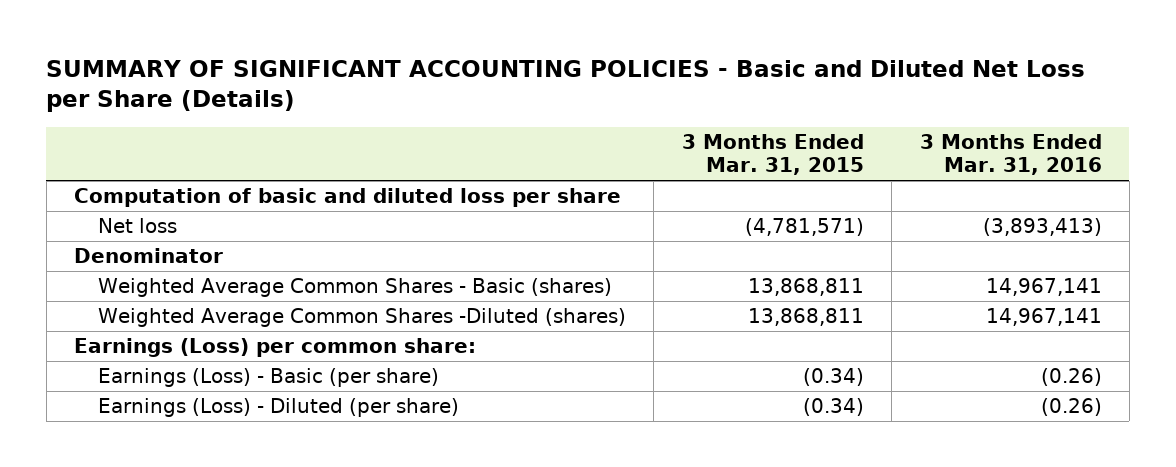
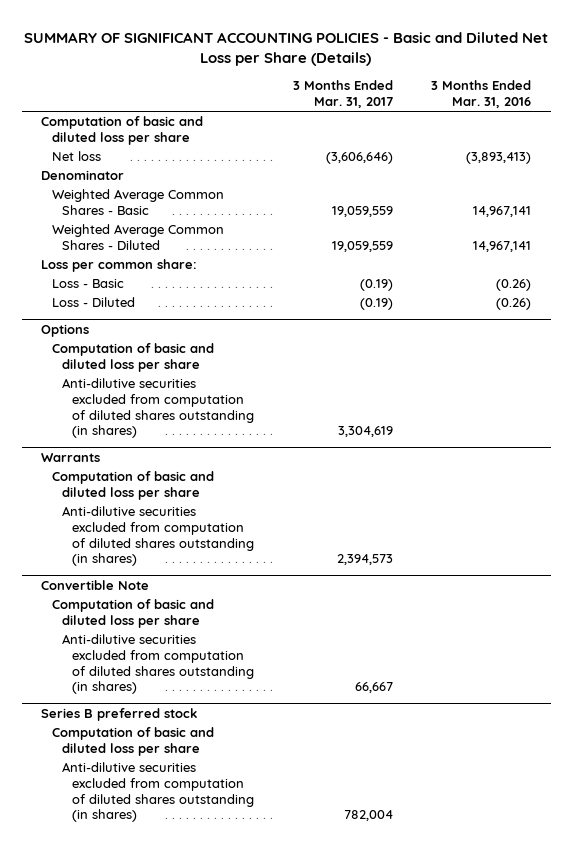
- | 3 Months Ended Mar. 31, 2015 | 3 Months Ended Mar. 31, 2016
+ | 3 Months Ended Mar. 31, 2017 | 3 Months Ended Mar. 31, 2016
- Weighted Average Common Shares - Basic (shares) | 13,868,811 | 14,967,141
- Weighted Average Common Shares -Diluted (shares) | 13,868,811 | 14,967,141
- Earnings (Loss) per common share:
- Earnings (Loss) - Basic (per share) | (0.34) | (0.26)
- Earnings (Loss) - Diluted (per share) | (0.34) | (0.26)
+ Weighted Average Common Shares - Basic | 19,059,559 | 14,967,141
+ Weighted Average Common Shares - Diluted | 19,059,559 | 14,967,141
+ Loss per common share:
+ Loss - Basic | (0.19) | (0.26)
+ Loss - Diluted | (0.19) | (0.26)
+ Options
+ Computation of basic and diluted loss per share
+ Anti-dilutive securities excluded from computation of diluted shares outstanding (in shares) | 3,304,619 |
+ Warrants
+ Computation of basic and diluted loss per share
+ Anti-dilutive securities excluded from computation of diluted shares outstanding (in shares) | 2,394,573 |
+ Convertible Note
+ Computation of basic and diluted loss per share
+ Anti-dilutive securities excluded from computation of diluted shares outstanding (in shares) | 66,667 |
+ Series B preferred stock
+ Computation of basic and diluted loss per share
+ Anti-dilutive securities excluded from computation of diluted shares outstanding (in shares) | 782,004 |

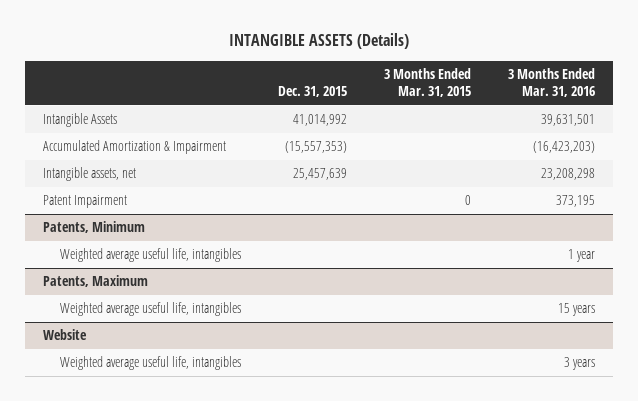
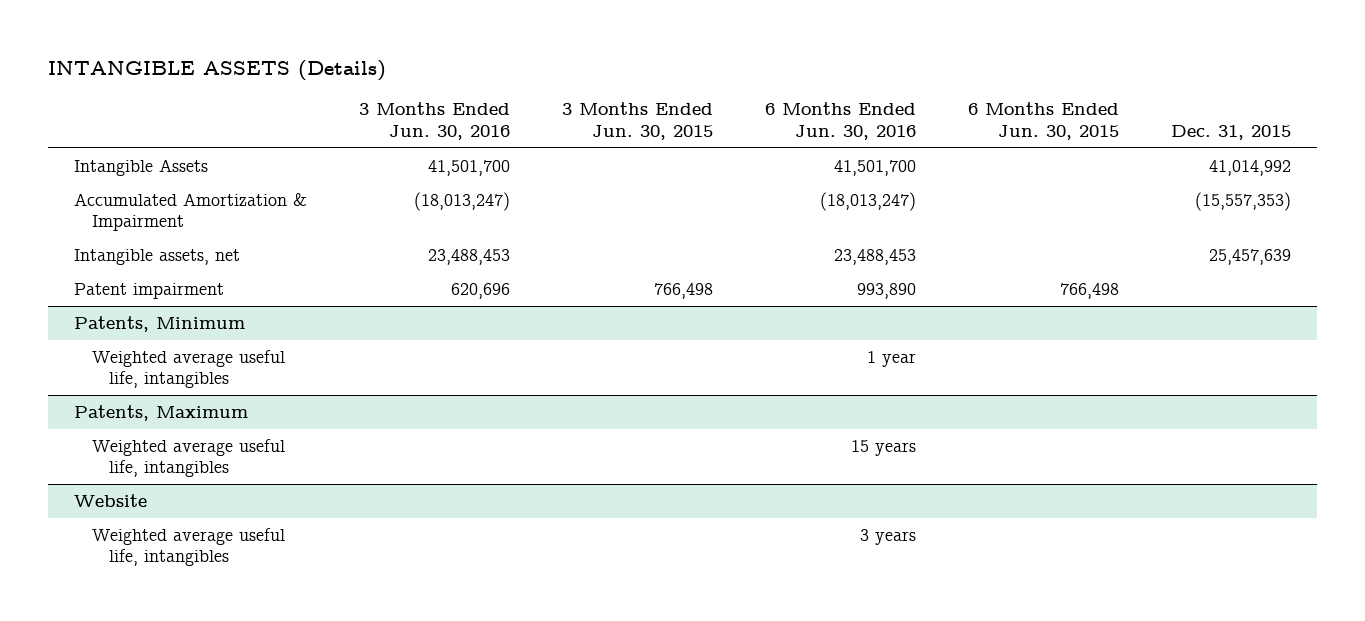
- | Dec. 31, 2015 | 3 Months Ended Mar. 31, 2015 | 3 Months Ended Mar. 31, 2016
+ | 3 Months Ended Jun. 30, 2016 | 3 Months Ended Jun. 30, 2015 | 6 Months Ended Jun. 30, 2016 | 6 Months Ended Jun. 30, 2015 | Dec. 31, 2015
- Patent Impairment | | 0 | 373,195
+ Patent impairment | 620,696 | 766,498 | 993,890 | 766,498 |

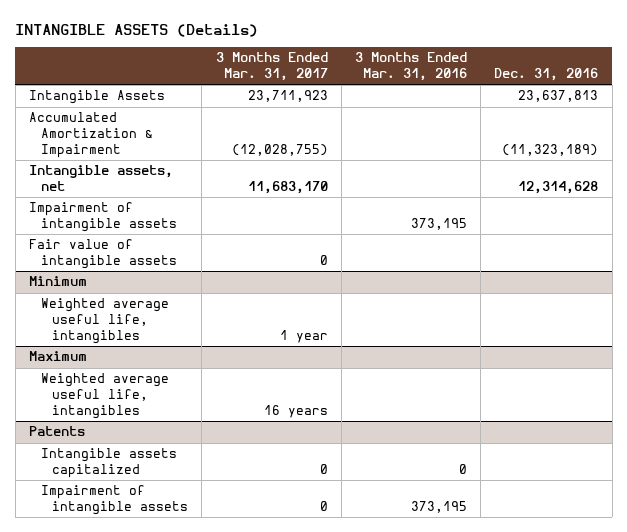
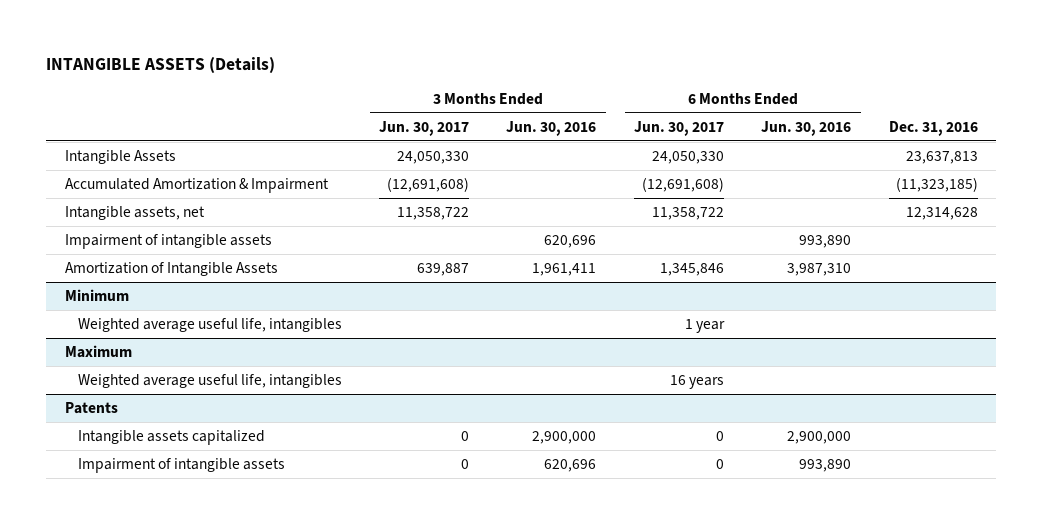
- | 3 Months Ended Mar. 31, 2017 | 3 Months Ended Mar. 31, 2016 | Dec. 31, 2016
+ | 3 Months Ended Jun. 30, 2017 | 3 Months Ended Jun. 30, 2016 | 6 Months Ended Jun. 30, 2017 | 6 Months Ended Jun. 30, 2016 | Dec. 31, 2016
- Accumulated Amortization & Impairment | (12,028,755) | | (11,323,189)
+ Accumulated Amortization & Impairment | (12,691,608) | | (12,691,608) | | (11,323,185)
- Fair value of intangible assets | 0 | |
+ Amortization of Intangible Assets | 639,887 | 1,961,411 | 1,345,846 | 3,987,310 |

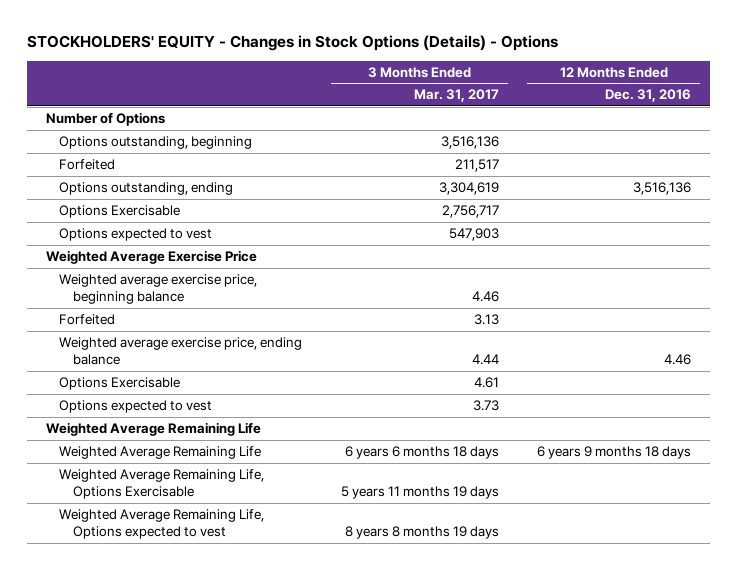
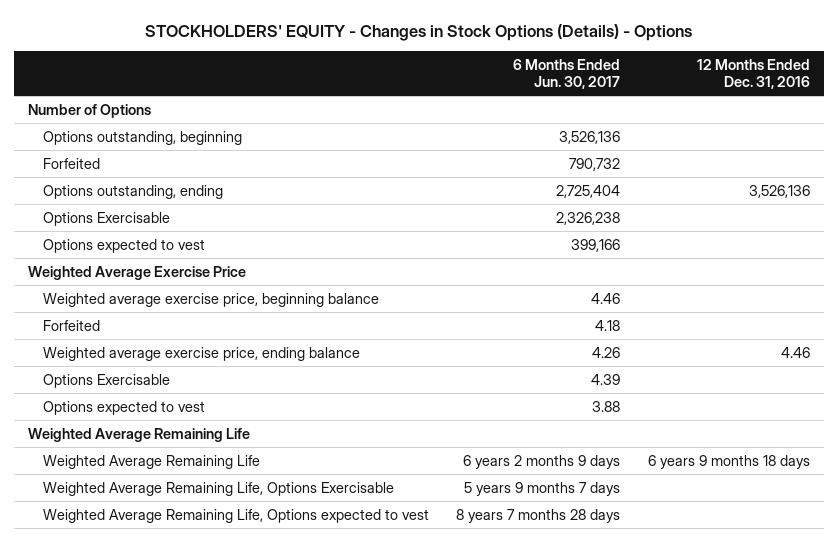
- | 3 Months Ended Mar. 31, 2017 | 12 Months Ended Dec. 31, 2016
+ | 6 Months Ended Jun. 30, 2017 | 12 Months Ended Dec. 31, 2016
- Options outstanding, ending | 3,304,619 | 3,516,136
+ Options outstanding, ending | 2,725,404 | 3,526,136

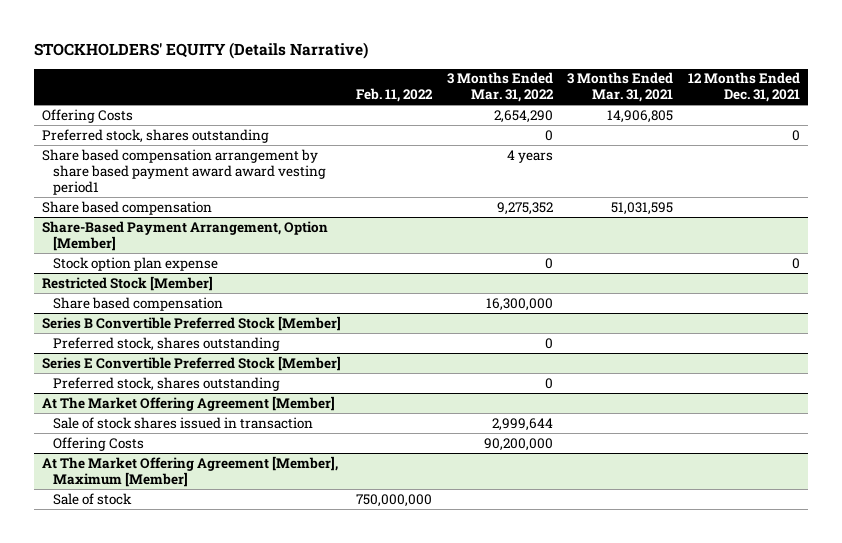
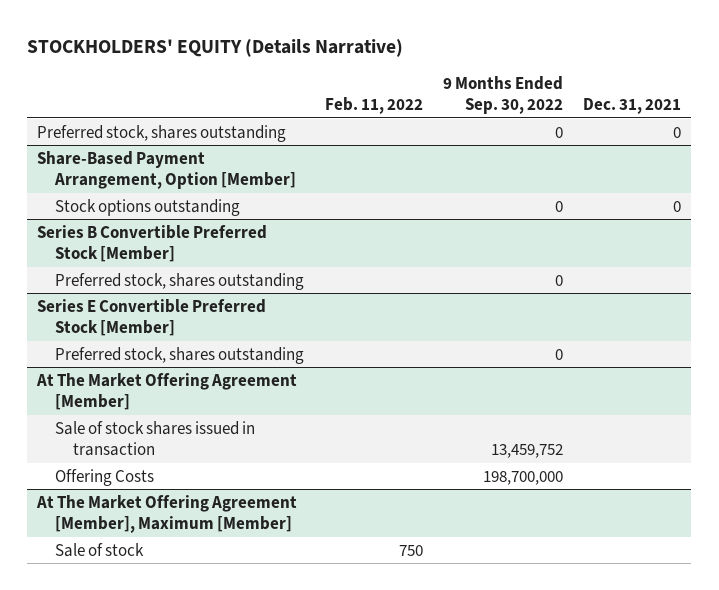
- | Feb. 11, 2022 | 3 Months Ended Mar. 31, 2022 | 3 Months Ended Mar. 31, 2021 | 12 Months Ended Dec. 31, 2021
+ | Feb. 11, 2022 | 9 Months Ended Sep. 30, 2022 | Dec. 31, 2021
- Offering Costs | | 2,654,290 | 14,906,805 |
- Share based compensation arrangement by share based payment award award vesting period1 | | 4 years | |
- Share based compensation | | 9,275,352 | 51,031,595 |
@ Share-Based Payment Arrangement, Option [Member]
- Stock option plan expense | | 0 | | 0
- Restricted Stock [Member]
- Share based compensation | | 16,300,000 | |
@ Share-Based Payment Arrangement, Option [Member]
+ Stock options outstanding | | 0 | 0
@ At The Market Offering Agreement [Member], Maximum [Member]
- Sale of stock | 750,000,000 | | |
+ Sale of stock | 750 | |

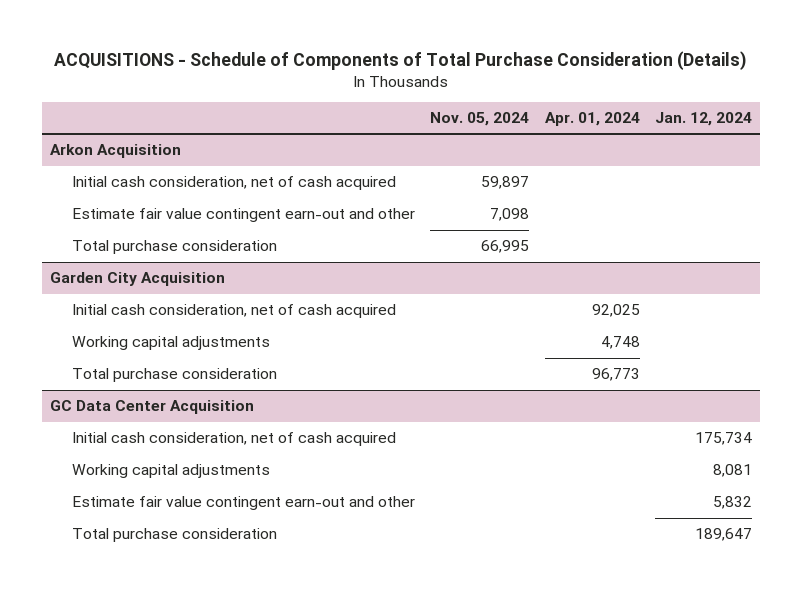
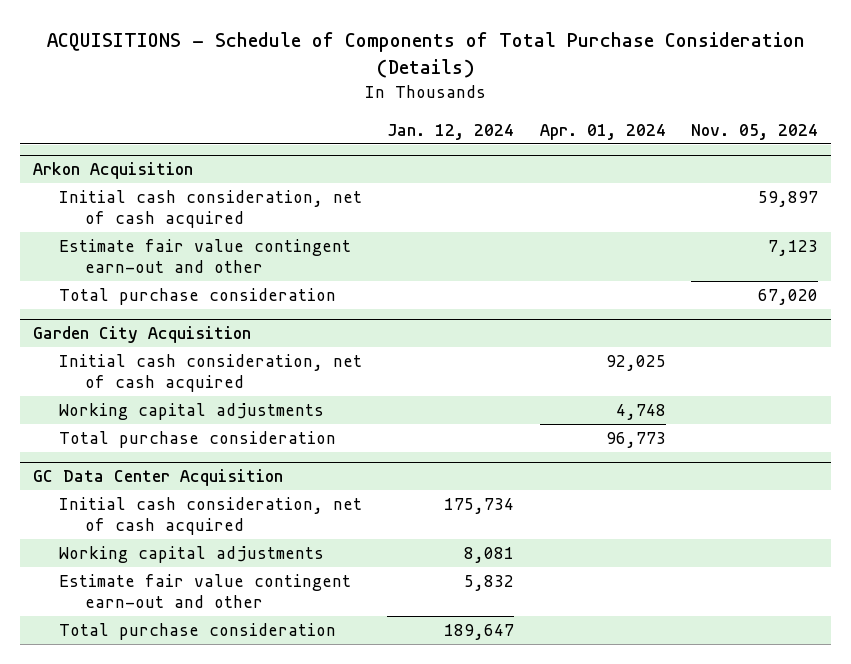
- | Nov. 05, 2024 | Apr. 01, 2024 | Jan. 12, 2024
+ | Jan. 12, 2024 | Apr. 01, 2024 | Nov. 05, 2024
@ Arkon Acquisition
- Estimate fair value contingent earn-out and other | 7,098 | |
- Total purchase consideration | 66,995 | |
+ Estimate fair value contingent earn-out and other | | | 7,123
+ Total purchase consideration | | | 67,020

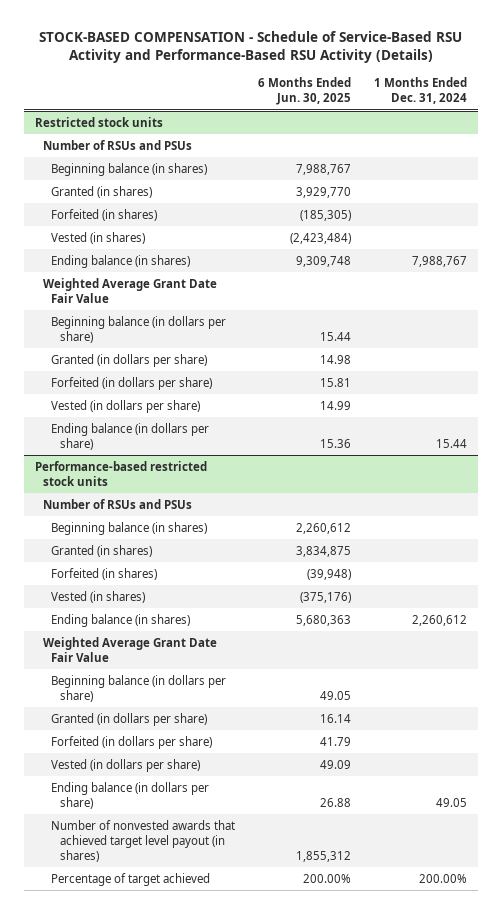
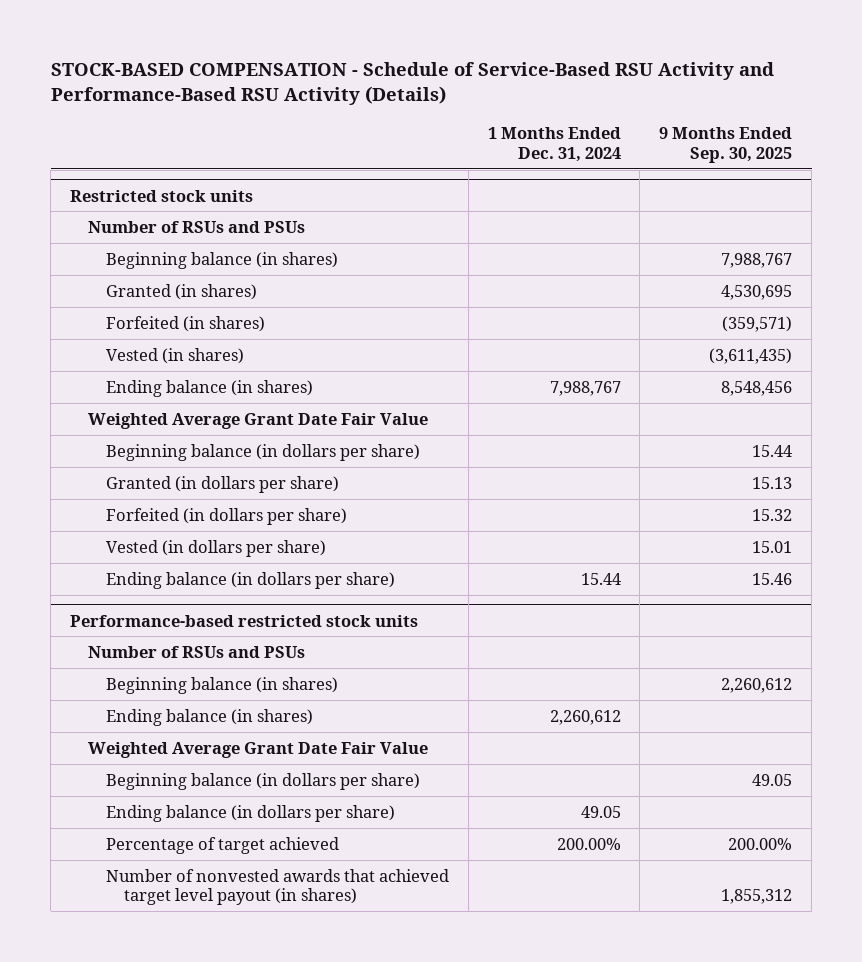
- | 6 Months Ended Jun. 30, 2025 | 1 Months Ended Dec. 31, 2024
+ | 1 Months Ended Dec. 31, 2024 | 9 Months Ended Sep. 30, 2025
@ Performance-based restricted stock units
- Granted (in shares) | 3,834,875 |
- Forfeited (in shares) | (39,948) |
- Vested (in shares) | (375,176) |
- Granted (in dollars per share) | 16.14 |
- Forfeited (in dollars per share) | 41.79 |
- Vested (in dollars per share) | 49.09 |
moved down: Number of nonvested awards that achieved target level payout (in shares) | | 1,855,312

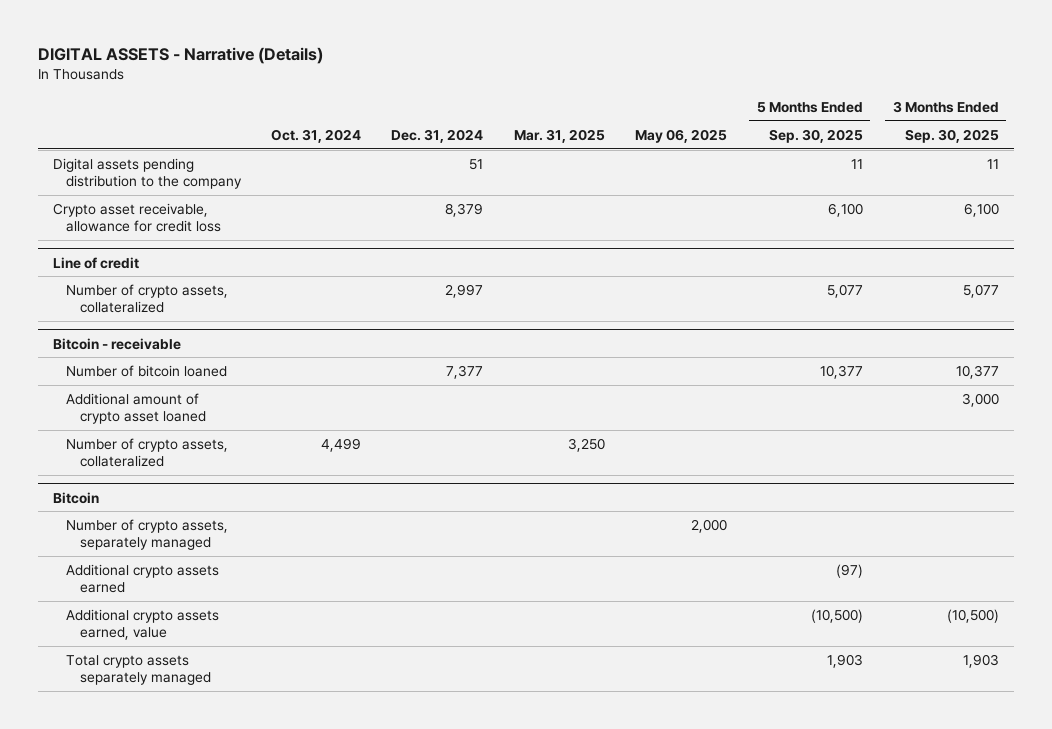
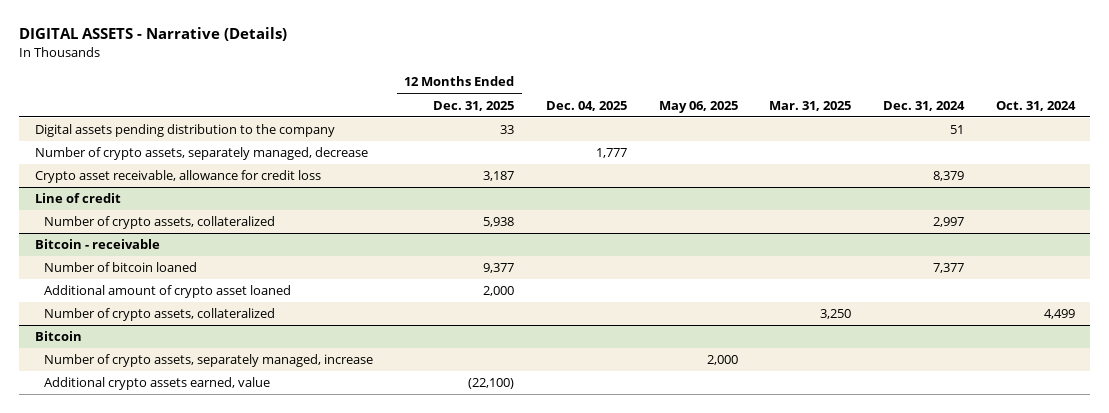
- | Oct. 31, 2024 | Dec. 31, 2024 | Mar. 31, 2025 | May 06, 2025 | 5 Months Ended Sep. 30, 2025 | 3 Months Ended Sep. 30, 2025
+ | 12 Months Ended Dec. 31, 2025 | Dec. 04, 2025 | May 06, 2025 | Mar. 31, 2025 | Dec. 31, 2024 | Oct. 31, 2024
+ Number of crypto assets, separately managed, decrease | | 1,777 | | | |
@ Bitcoin
- Number of crypto assets, separately managed | | | | 2,000 | |
- Additional crypto assets earned | | | | | (97) |
+ Number of crypto assets, separately managed, increase | | | 2,000 | | |
- Total crypto assets separately managed | | | | | 1,903 | 1,903

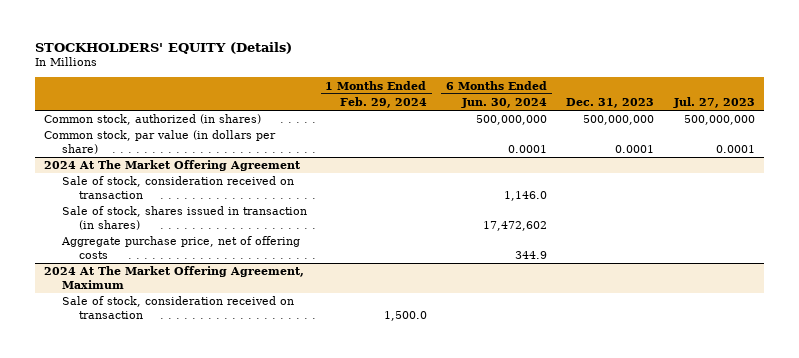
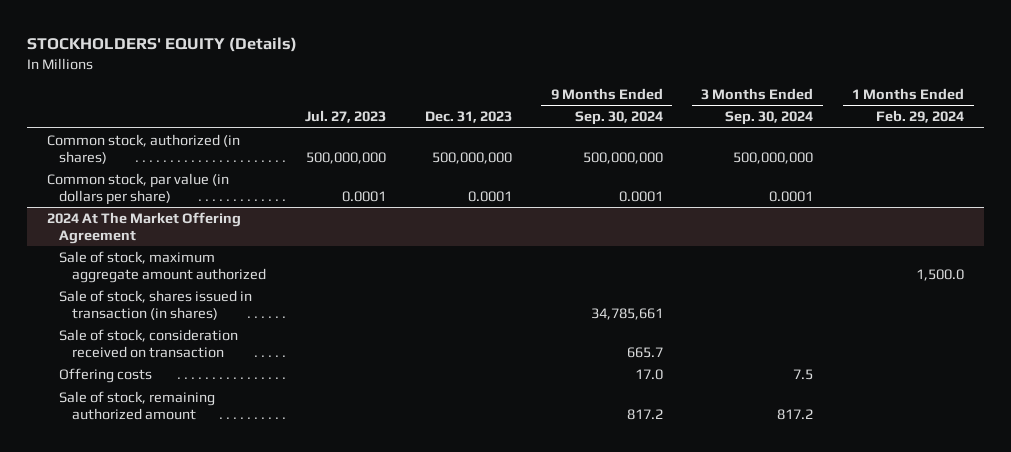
- | 1 Months Ended Feb. 29, 2024 | 6 Months Ended Jun. 30, 2024 | Dec. 31, 2023 | Jul. 27, 2023
+ | Jul. 27, 2023 | Dec. 31, 2023 | 9 Months Ended Sep. 30, 2024 | 3 Months Ended Sep. 30, 2024 | 1 Months Ended Feb. 29, 2024
@ 2024 At The Market Offering Agreement
+ Sale of stock, maximum aggregate amount authorized | | | | | 1,500.0
- Aggregate purchase price, net of offering costs | | 344.9 | |
- 2024 At The Market Offering Agreement, Maximum
- Sale of stock, consideration received on transaction | 1,500.0 | | |
@ 2024 At The Market Offering Agreement
moved down: Sale of stock, consideration received on transaction | | | 665.7 | |
+ Offering costs | | | 17.0 | 7.5 |
+ Sale of stock, remaining authorized amount | | | 817.2 | 817.2 |

